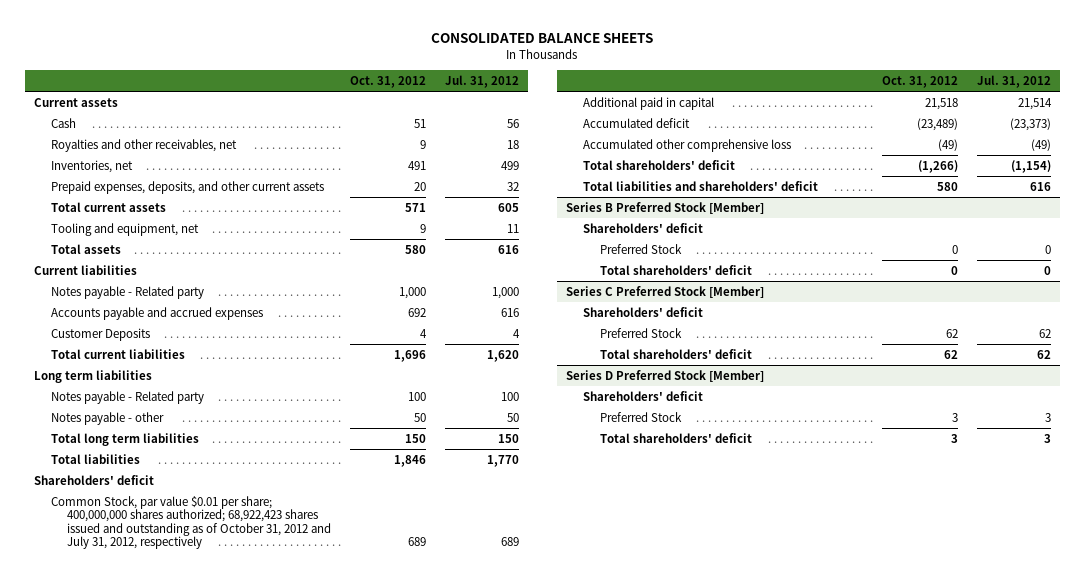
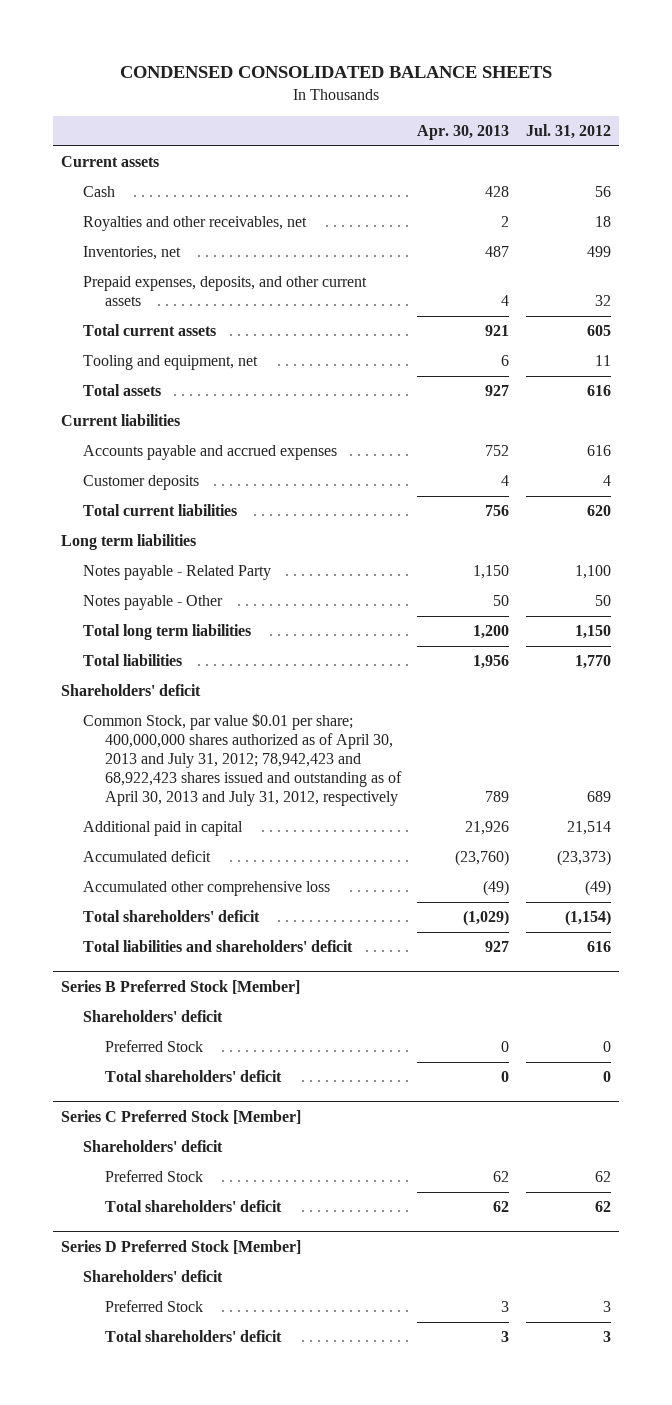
- CONSOLIDATED BALANCE SHEETS
+ CONDENSED CONSOLIDATED BALANCE SHEETS
- | Oct. 31, 2012 | Jul. 31, 2012
+ | Apr. 30, 2013 | Jul. 31, 2012
- Notes payable - Related party | 1,000 | 1,000
- Customer Deposits | 4 | 4
- Total current liabilities | 1,696 | 1,620
+ Customer deposits | 4 | 4
+ Total current liabilities | 756 | 620
- Notes payable - Related party | 100 | 100
- Notes payable - other | 50 | 50
- Total long term liabilities | 150 | 150
+ Notes payable - Related Party | 1,150 | 1,100
+ Notes payable - Other | 50 | 50
+ Total long term liabilities | 1,200 | 1,150
- Common Stock, par value $0.01 per share; 400,000,000 shares authorized; 68,922,423 shares issued and outstanding as of October 31, 2012 and July 31, 2012, respectively | 689 | 689
+ Common Stock, par value $0.01 per share; 400,000,000 shares authorized as of April 30, 2013 and July 31, 2012; 78,942,423 and 68,922,423 shares issued and outstanding as of April 30, 2013 and July 31, 2012, respectively | 789 | 689

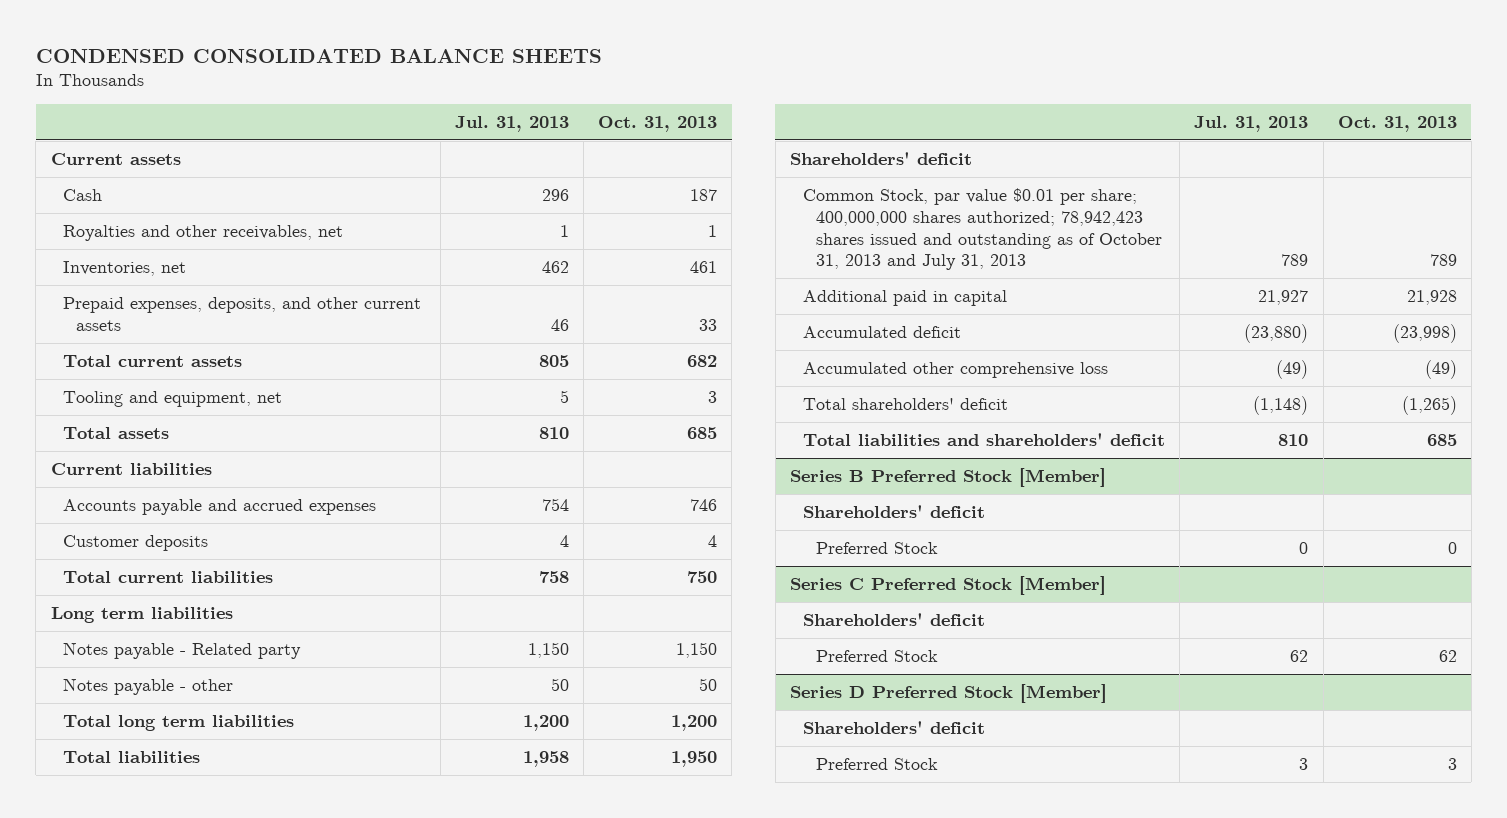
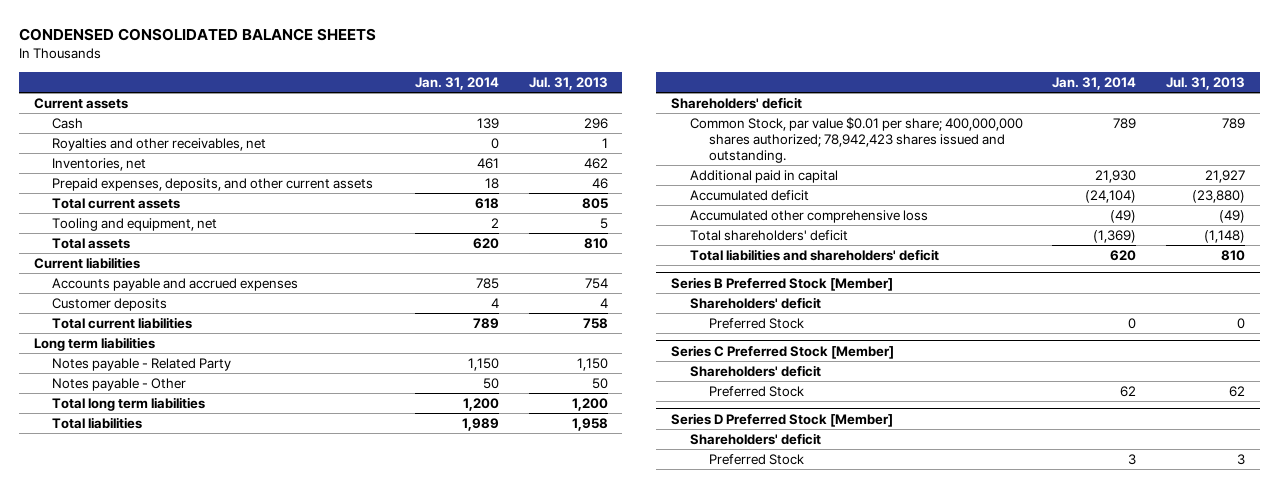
- | Jul. 31, 2013 | Oct. 31, 2013
+ | Jan. 31, 2014 | Jul. 31, 2013
- Notes payable - Related party | 1,150 | 1,150
- Notes payable - other | 50 | 50
+ Notes payable - Related Party | 1,150 | 1,150
+ Notes payable - Other | 50 | 50
- Common Stock, par value $0.01 per share; 400,000,000 shares authorized; 78,942,423 shares issued and outstanding as of October 31, 2013 and July 31, 2013 | 789 | 789
+ Common Stock, par value $0.01 per share; 400,000,000 shares authorized; 78,942,423 shares issued and outstanding. | 789 | 789

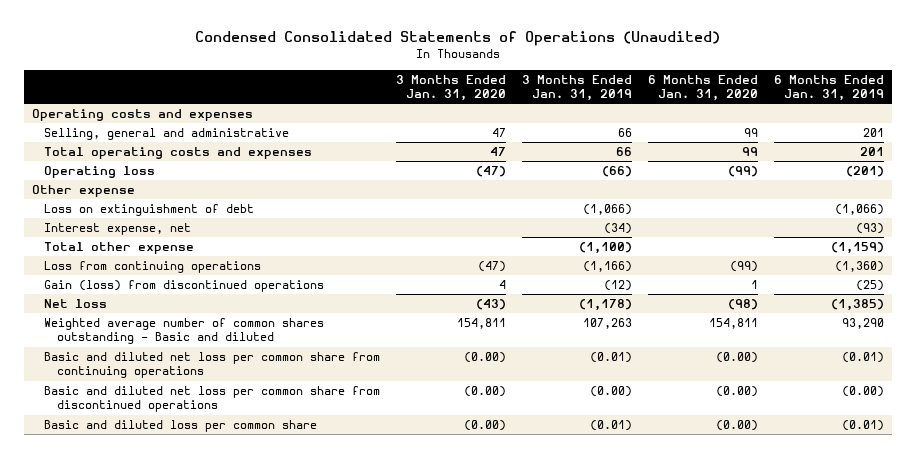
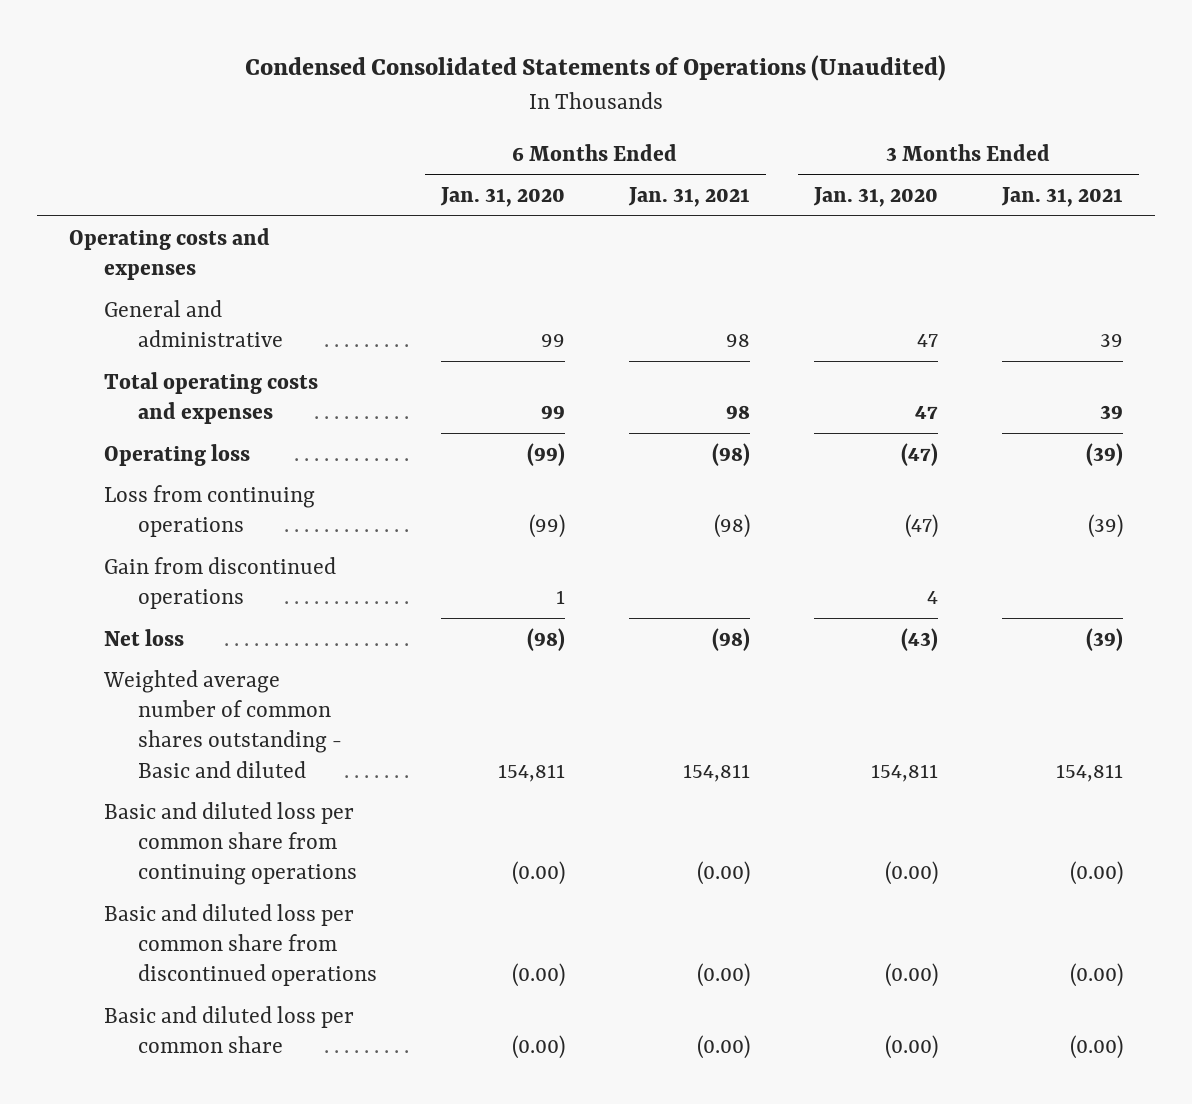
- | 3 Months Ended Jan. 31, 2020 | 3 Months Ended Jan. 31, 2019 | 6 Months Ended Jan. 31, 2020 | 6 Months Ended Jan. 31, 2019
+ | 6 Months Ended Jan. 31, 2020 | 6 Months Ended Jan. 31, 2021 | 3 Months Ended Jan. 31, 2020 | 3 Months Ended Jan. 31, 2021
- Selling, general and administrative | 47 | 66 | 99 | 201
+ General and administrative | 99 | 98 | 47 | 39
- Other expense
- Loss on extinguishment of debt | | (1,066) | | (1,066)
- Interest expense, net | | (34) | | (93)
- Total other expense | | (1,100) | | (1,159)
- Gain (loss) from discontinued operations | 4 | (12) | 1 | (25)
+ Gain from discontinued operations | 1 | | 4 |
- Basic and diluted net loss per common share from continuing operations | (0.00) | (0.01) | (0.00) | (0.01)
- Basic and diluted net loss per common share from discontinued operations | (0.00) | (0.00) | (0.00) | (0.00)
+ Basic and diluted loss per common share from continuing operations | (0.00) | (0.00) | (0.00) | (0.00)
+ Basic and diluted loss per common share from discontinued operations | (0.00) | (0.00) | (0.00) | (0.00)

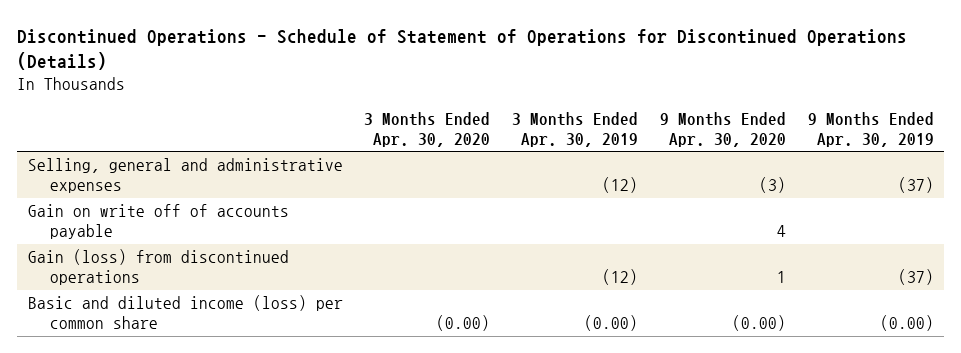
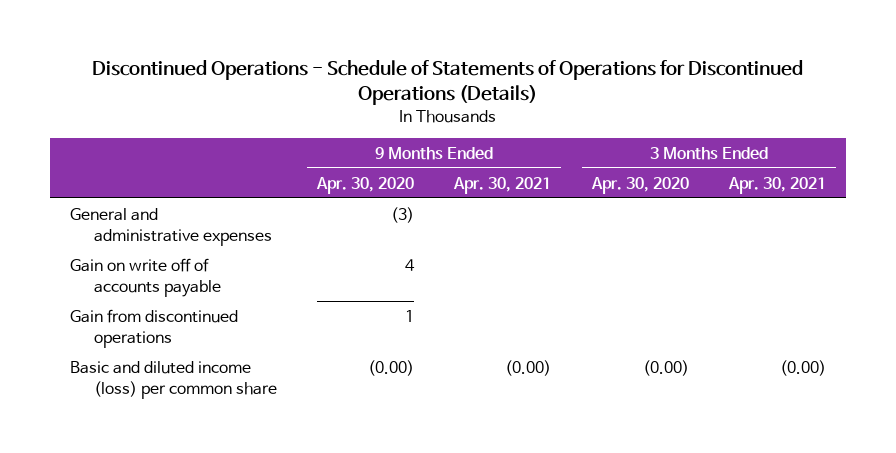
- Discontinued Operations - Schedule of Statement of Operations for Discontinued Operations (Details)
+ Discontinued Operations - Schedule of Statements of Operations for Discontinued Operations (Details)
- | 3 Months Ended Apr. 30, 2020 | 3 Months Ended Apr. 30, 2019 | 9 Months Ended Apr. 30, 2020 | 9 Months Ended Apr. 30, 2019
+ | 9 Months Ended Apr. 30, 2020 | 9 Months Ended Apr. 30, 2021 | 3 Months Ended Apr. 30, 2020 | 3 Months Ended Apr. 30, 2021
- Selling, general and administrative expenses | | (12) | (3) | (37)
+ General and administrative expenses | (3) | | |
- Gain (loss) from discontinued operations | | (12) | 1 | (37)
+ Gain from discontinued operations | 1 | | |

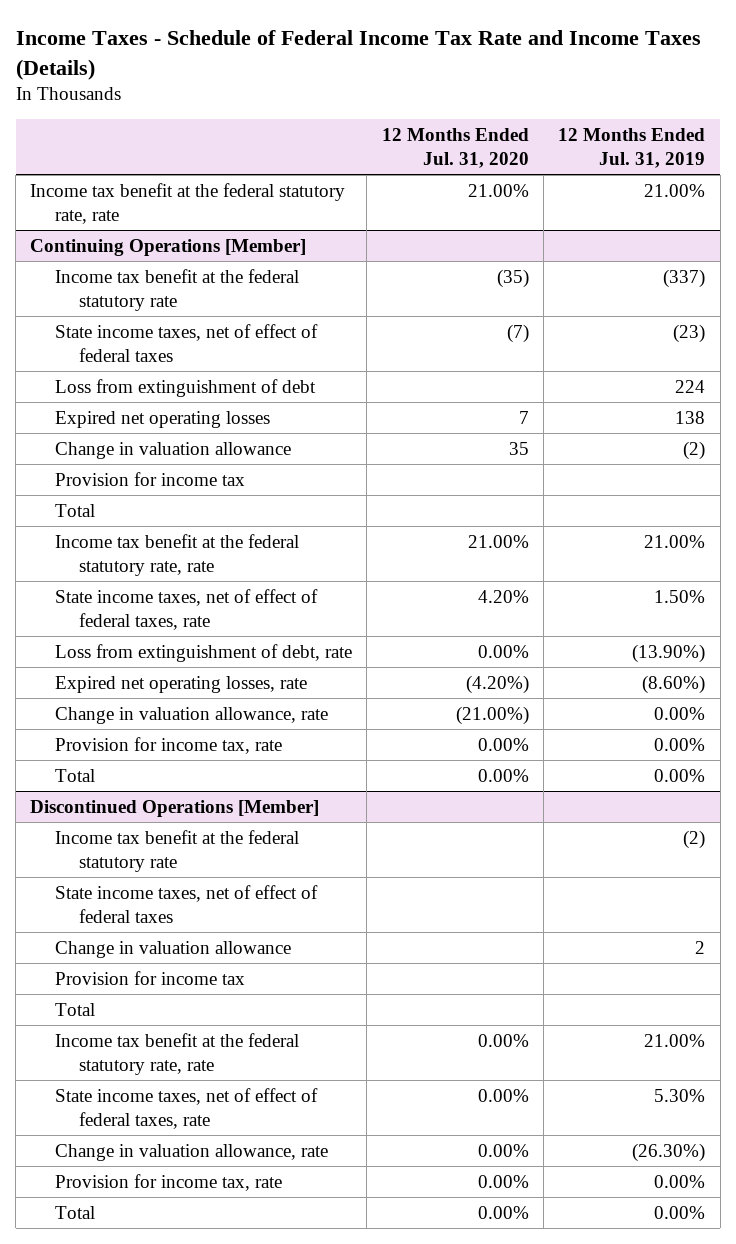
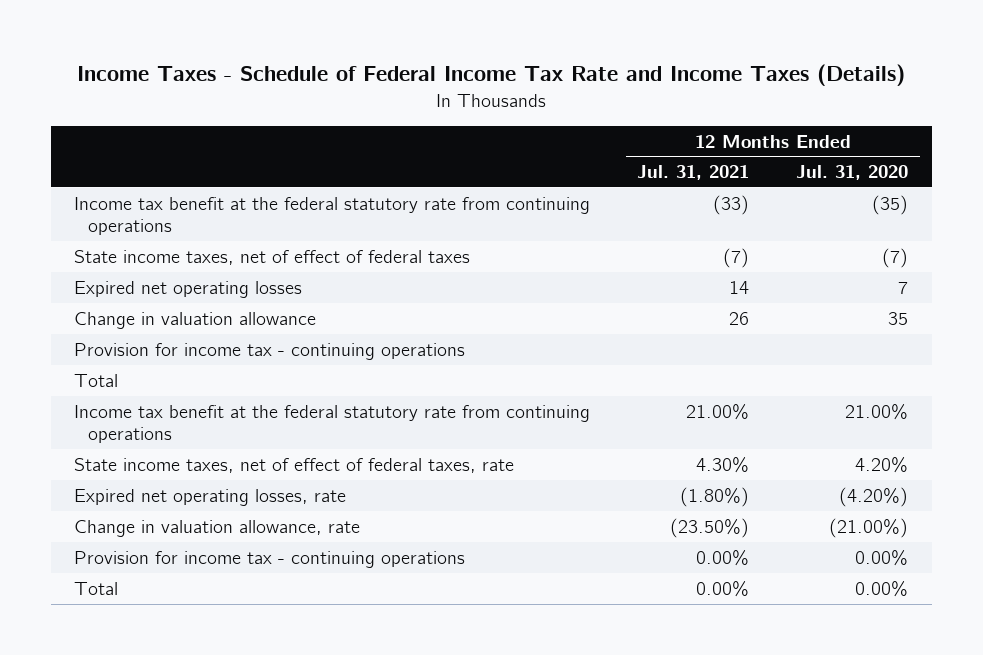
- | 12 Months Ended Jul. 31, 2020 | 12 Months Ended Jul. 31, 2019
+ | 12 Months Ended Jul. 31, 2021 | 12 Months Ended Jul. 31, 2020
- Income tax benefit at the federal statutory rate, rate | 21.00% | 21.00%
- Continuing Operations [Member]
- Income tax benefit at the federal statutory rate | (35) | (337)
+ Income tax benefit at the federal statutory rate from continuing operations | (33) | (35)
- Loss from extinguishment of debt | | 224
- Provision for income tax
+ Provision for income tax - continuing operations
- Income tax benefit at the federal statutory rate, rate | 21.00% | 21.00%
+ Income tax benefit at the federal statutory rate from continuing operations | 21.00% | 21.00%
- Loss from extinguishment of debt, rate | 0.00% | (13.90%)
- Provision for income tax, rate | 0.00% | 0.00%
- Total | 0.00% | 0.00%
- Discontinued Operations [Member]
- Income tax benefit at the federal statutory rate | | (2)
- State income taxes, net of effect of federal taxes
- Change in valuation allowance | | 2
- Provision for income tax
- Total
- Income tax benefit at the federal statutory rate, rate | 0.00% | 21.00%
- State income taxes, net of effect of federal taxes, rate | 0.00% | 5.30%
- Change in valuation allowance, rate | 0.00% | (26.30%)
- Provision for income tax, rate | 0.00% | 0.00%
+ Provision for income tax - continuing operations | 0.00% | 0.00%

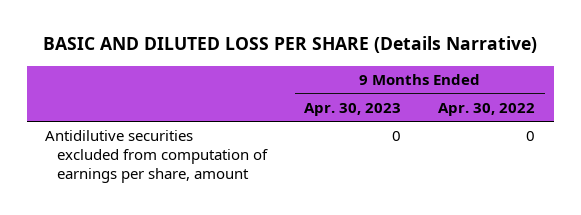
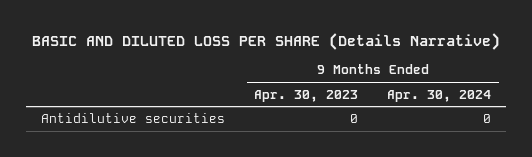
- | 9 Months Ended Apr. 30, 2023 | 9 Months Ended Apr. 30, 2022
+ | 9 Months Ended Apr. 30, 2023 | 9 Months Ended Apr. 30, 2024
- Antidilutive securities excluded from computation of earnings per share, amount | 0 | 0
+ Antidilutive securities | 0 | 0

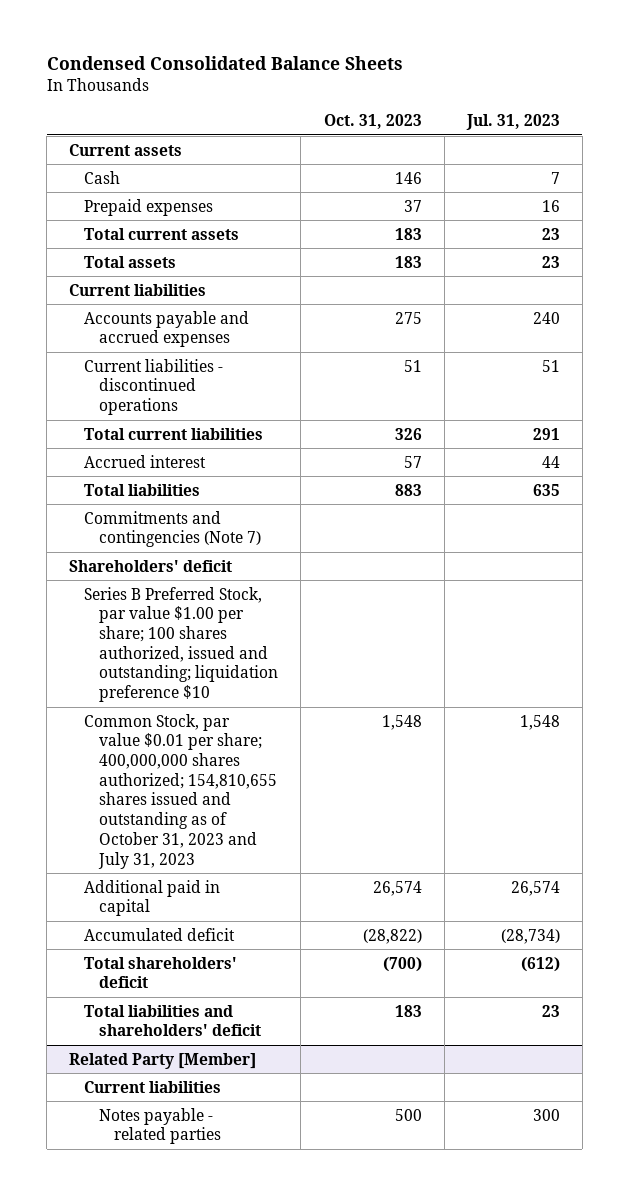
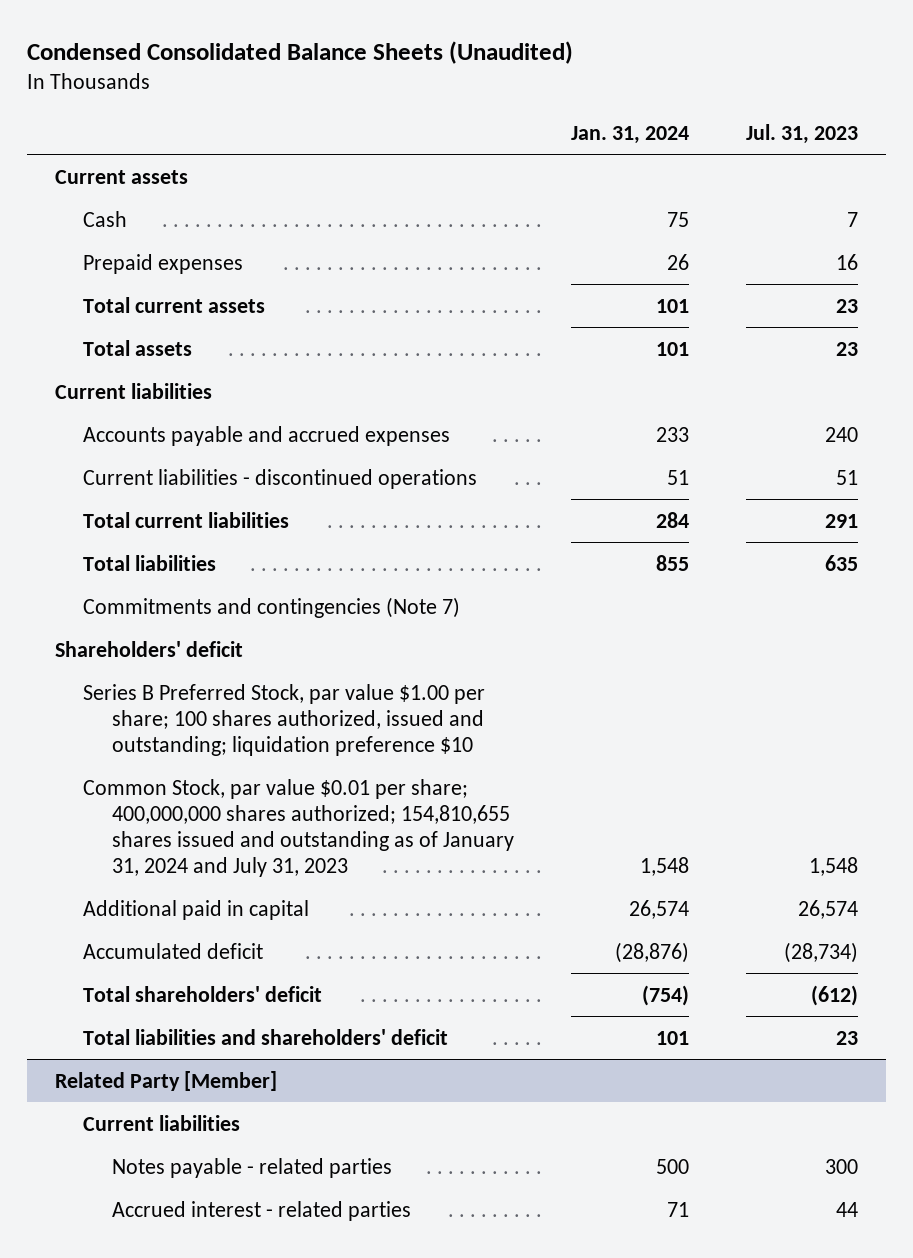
- Condensed Consolidated Balance Sheets
+ Condensed Consolidated Balance Sheets (Unaudited)
- | Oct. 31, 2023 | Jul. 31, 2023
+ | Jan. 31, 2024 | Jul. 31, 2023
- Accrued interest | 57 | 44
- Common Stock, par value $0.01 per share; 400,000,000 shares authorized; 154,810,655 shares issued and outstanding as of October 31, 2023 and July 31, 2023 | 1,548 | 1,548
+ Common Stock, par value $0.01 per share; 400,000,000 shares authorized; 154,810,655 shares issued and outstanding as of January 31, 2024 and July 31, 2023 | 1,548 | 1,548
@ Related Party [Member]
+ Accrued interest - related parties | 71 | 44

